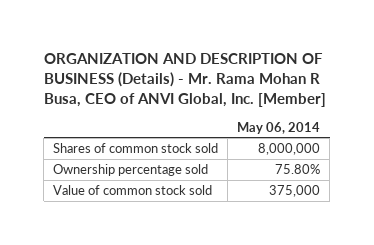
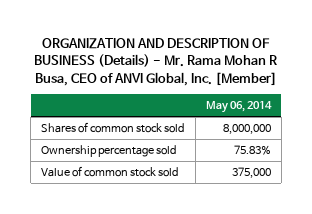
- Ownership percentage sold | 75.80%
+ Ownership percentage sold | 75.83%

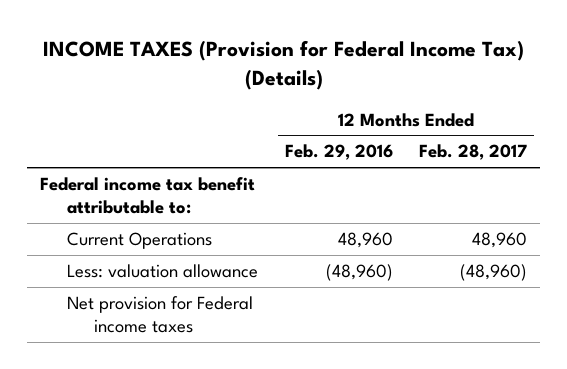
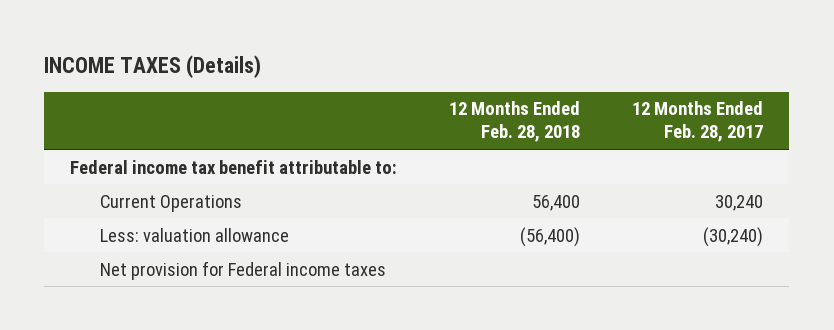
- INCOME TAXES (Provision for Federal Income Tax) (Details)
+ INCOME TAXES (Details)
- | 12 Months Ended Feb. 29, 2016 | 12 Months Ended Feb. 28, 2017
+ | 12 Months Ended Feb. 28, 2018 | 12 Months Ended Feb. 28, 2017
- Current Operations | 48,960 | 48,960
- Less: valuation allowance | (48,960) | (48,960)
+ Current Operations | 56,400 | 30,240
+ Less: valuation allowance | (56,400) | (30,240)

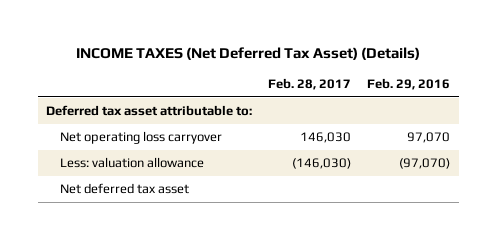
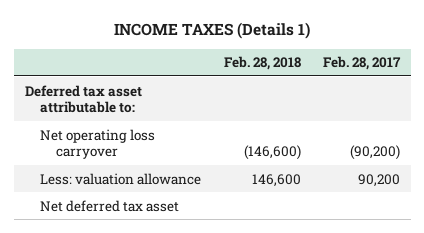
- INCOME TAXES (Net Deferred Tax Asset) (Details)
+ INCOME TAXES (Details 1)
- | Feb. 28, 2017 | Feb. 29, 2016
+ | Feb. 28, 2018 | Feb. 28, 2017
- Net operating loss carryover | 146,030 | 97,070
- Less: valuation allowance | (146,030) | (97,070)
+ Net operating loss carryover | (146,600) | (90,200)
+ Less: valuation allowance | 146,600 | 90,200

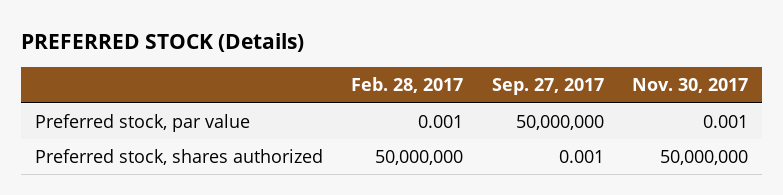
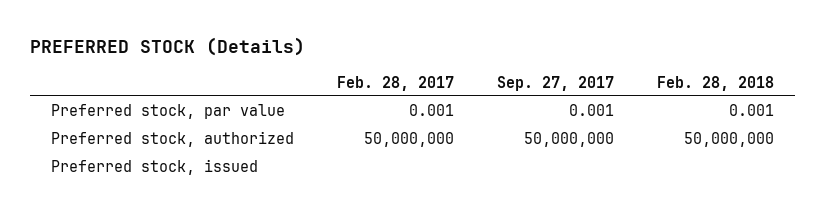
- | Feb. 28, 2017 | Sep. 27, 2017 | Nov. 30, 2017
+ | Feb. 28, 2017 | Sep. 27, 2017 | Feb. 28, 2018
- Preferred stock, par value | 0.001 | 50,000,000 | 0.001
- Preferred stock, shares authorized | 50,000,000 | 0.001 | 50,000,000
+ Preferred stock, par value | 0.001 | 0.001 | 0.001
+ Preferred stock, authorized | 50,000,000 | 50,000,000 | 50,000,000
+ Preferred stock, issued

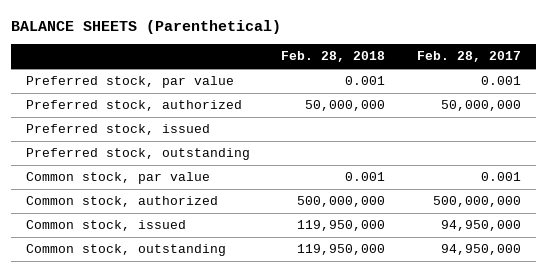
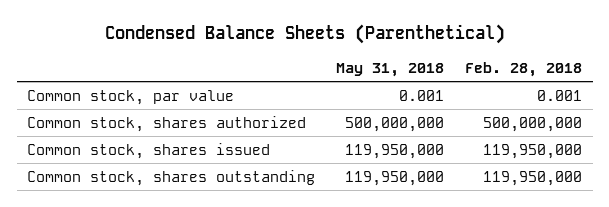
- BALANCE SHEETS (Parenthetical)
+ Condensed Balance Sheets (Parenthetical)
- | Feb. 28, 2018 | Feb. 28, 2017
+ | May 31, 2018 | Feb. 28, 2018
- Preferred stock, par value | 0.001 | 0.001
- Preferred stock, authorized | 50,000,000 | 50,000,000
- Preferred stock, issued
- Preferred stock, outstanding
- Common stock, authorized | 500,000,000 | 500,000,000
- Common stock, issued | 119,950,000 | 94,950,000
- Common stock, outstanding | 119,950,000 | 94,950,000
+ Common stock, shares authorized | 500,000,000 | 500,000,000
+ Common stock, shares issued | 119,950,000 | 119,950,000
+ Common stock, shares outstanding | 119,950,000 | 119,950,000

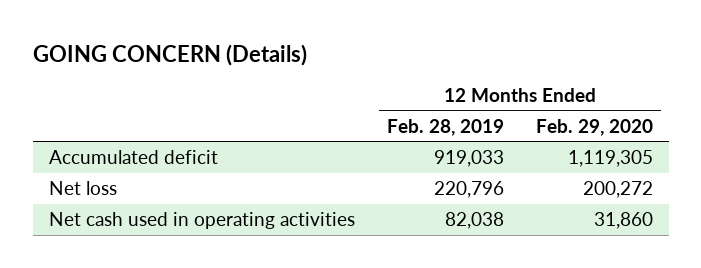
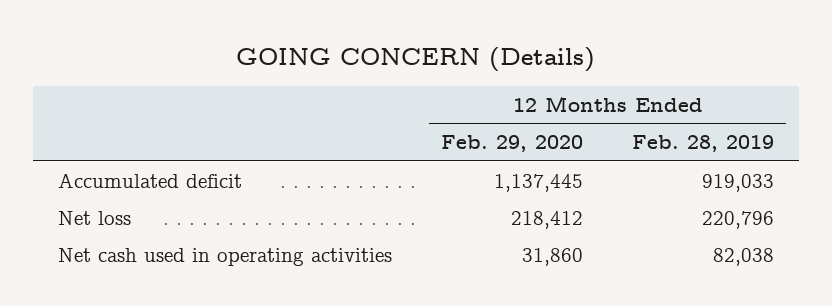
- | 12 Months Ended Feb. 28, 2019 | 12 Months Ended Feb. 29, 2020
+ | 12 Months Ended Feb. 29, 2020 | 12 Months Ended Feb. 28, 2019
- Accumulated deficit | 919,033 | 1,119,305
- Net loss | 220,796 | 200,272
+ Accumulated deficit | 1,137,445 | 919,033
+ Net loss | 218,412 | 220,796

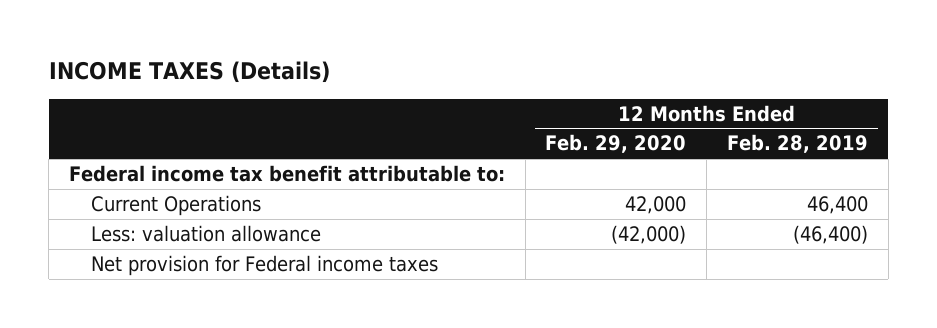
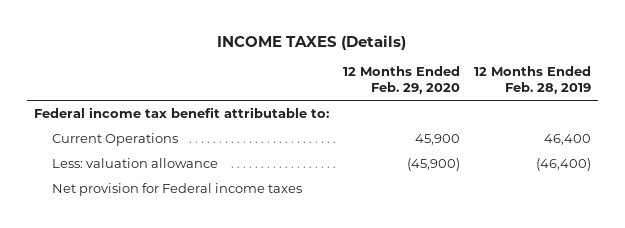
- Current Operations | 42,000 | 46,400
- Less: valuation allowance | (42,000) | (46,400)
+ Current Operations | 45,900 | 46,400
+ Less: valuation allowance | (45,900) | (46,400)

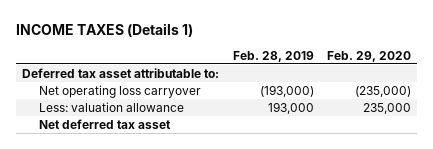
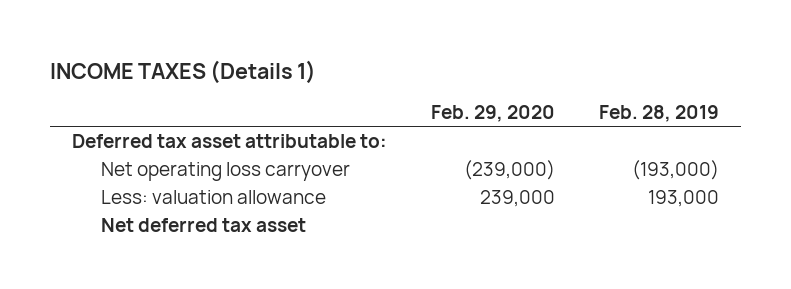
- | Feb. 28, 2019 | Feb. 29, 2020
+ | Feb. 29, 2020 | Feb. 28, 2019
- Net operating loss carryover | (193,000) | (235,000)
- Less: valuation allowance | 193,000 | 235,000
+ Net operating loss carryover | (239,000) | (193,000)
+ Less: valuation allowance | 239,000 | 193,000

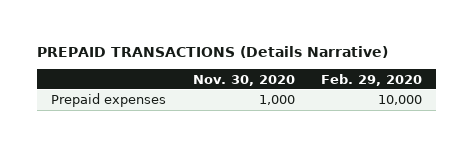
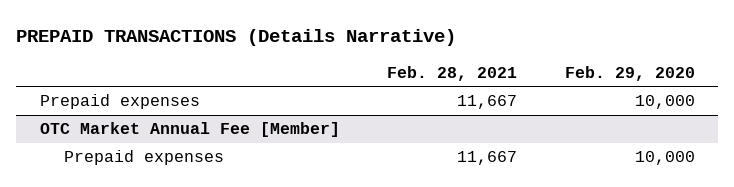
- | Nov. 30, 2020 | Feb. 29, 2020
+ | Feb. 28, 2021 | Feb. 29, 2020
+ OTC Market Annual Fee [Member]
+ Prepaid expenses | 11,667 | 10,000

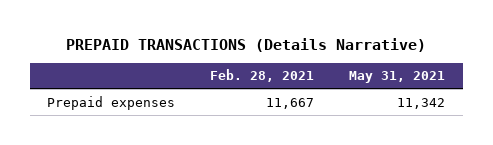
- | Feb. 28, 2021 | Feb. 29, 2020
+ | Feb. 28, 2021 | May 31, 2021
- OTC Market Annual Fee [Member]
- Prepaid expenses | 11,667 | 10,000

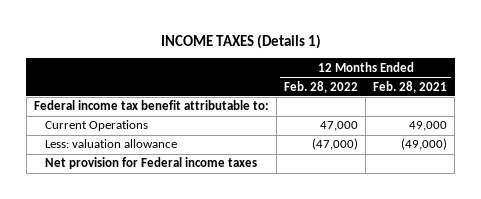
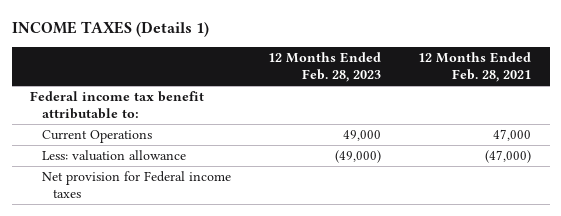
- | 12 Months Ended Feb. 28, 2022 | 12 Months Ended Feb. 28, 2021
+ | 12 Months Ended Feb. 28, 2023 | 12 Months Ended Feb. 28, 2021
- Current Operations | 47,000 | 49,000
- Less: valuation allowance | (47,000) | (49,000)
+ Current Operations | 49,000 | 47,000
+ Less: valuation allowance | (49,000) | (47,000)

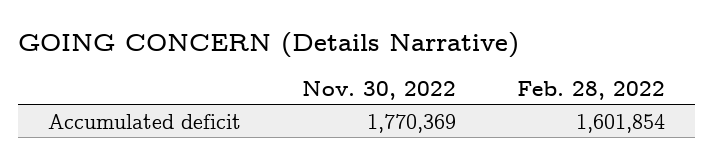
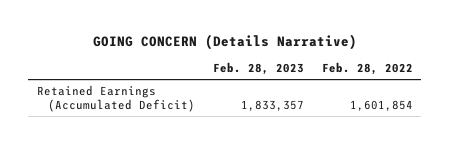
- | Nov. 30, 2022 | Feb. 28, 2022
+ | Feb. 28, 2023 | Feb. 28, 2022
- Accumulated deficit | 1,770,369 | 1,601,854
+ Retained Earnings (Accumulated Deficit) | 1,833,357 | 1,601,854

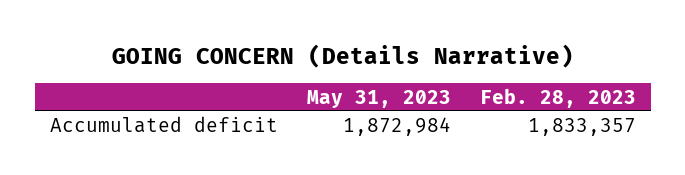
- | Feb. 28, 2023 | Feb. 28, 2022
+ | May 31, 2023 | Feb. 28, 2023
- Retained Earnings (Accumulated Deficit) | 1,833,357 | 1,601,854
+ Accumulated deficit | 1,872,984 | 1,833,357

